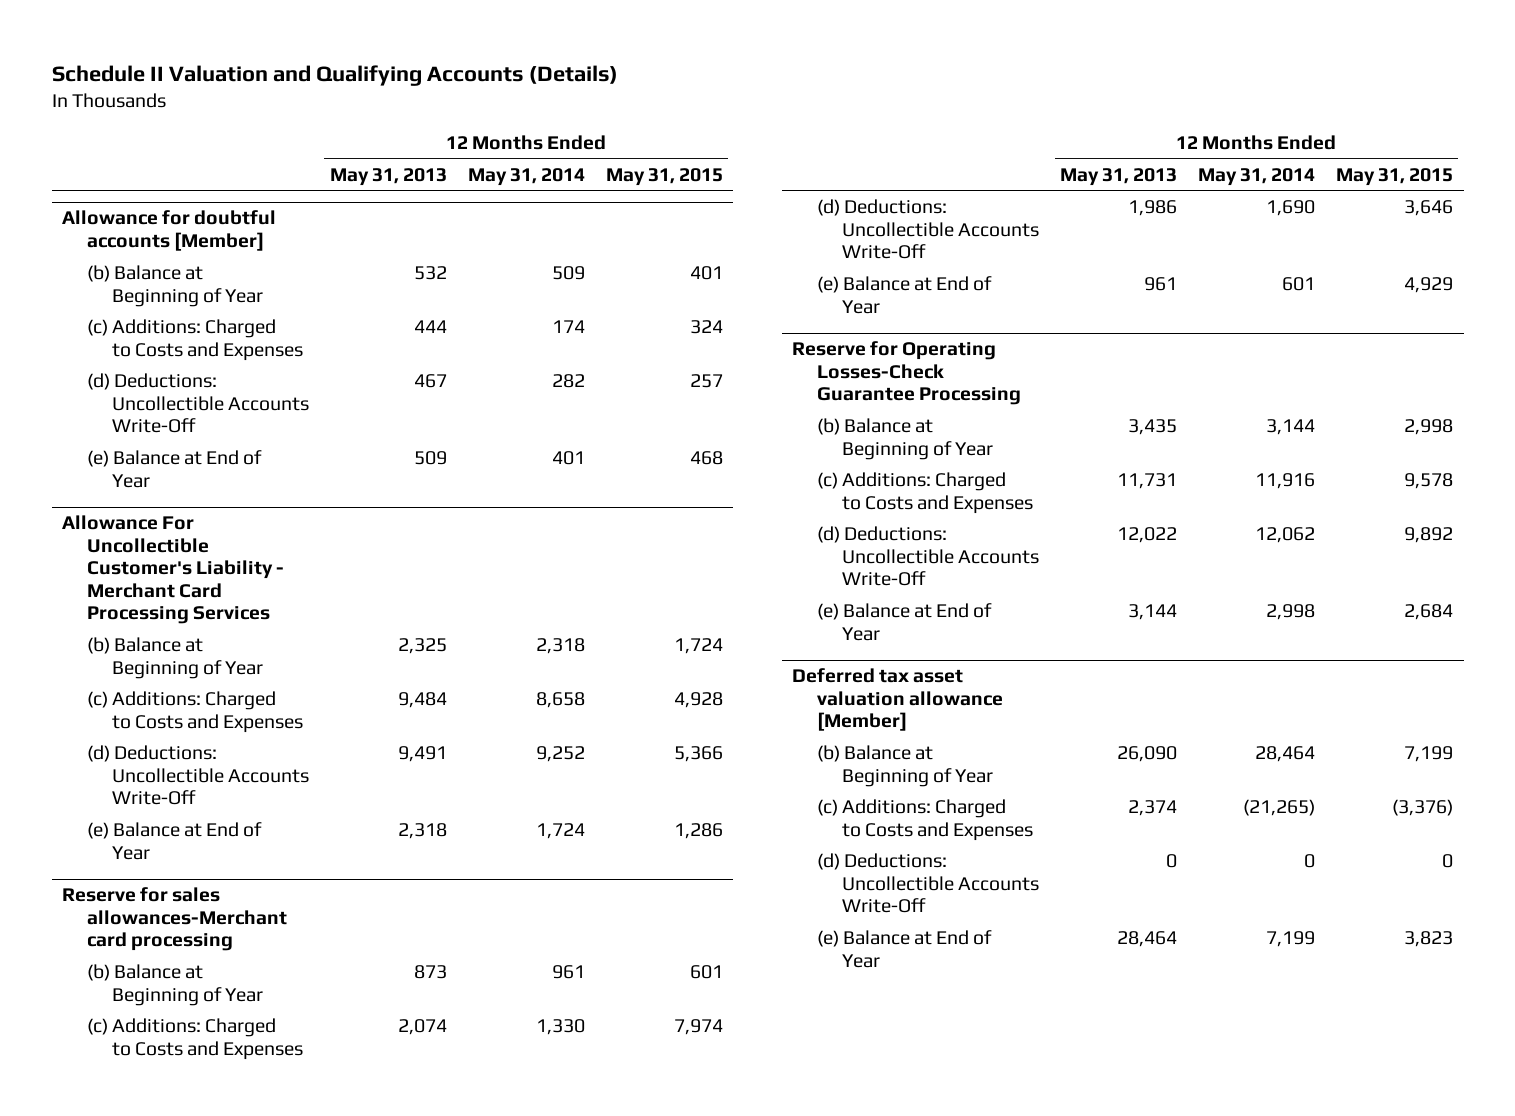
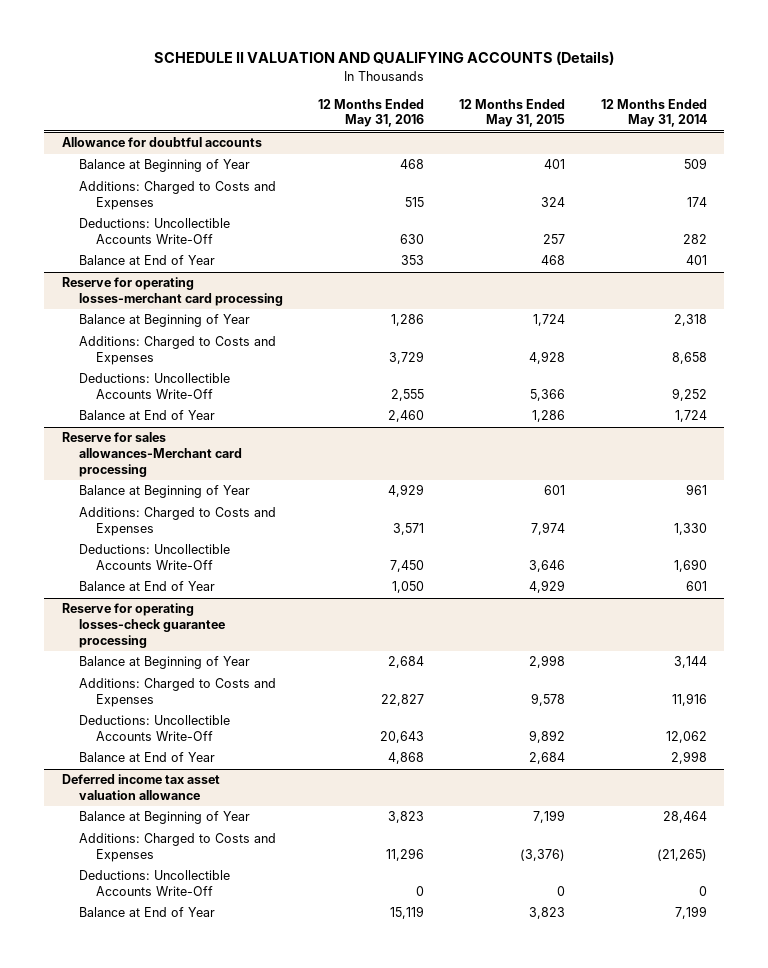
- Schedule II Valuation and Qualifying Accounts (Details)
+ SCHEDULE II VALUATION AND QUALIFYING ACCOUNTS (Details)
- | 12 Months Ended May 31, 2013 | 12 Months Ended May 31, 2014 | 12 Months Ended May 31, 2015
+ | 12 Months Ended May 31, 2016 | 12 Months Ended May 31, 2015 | 12 Months Ended May 31, 2014
- Allowance for doubtful accounts [Member]
- (b) Balance at Beginning of Year | 532 | 509 | 401
- (c) Additions: Charged to Costs and Expenses | 444 | 174 | 324
- (d) Deductions: Uncollectible Accounts Write-Off | 467 | 282 | 257
- (e) Balance at End of Year | 509 | 401 | 468
- Allowance For Uncollectible Customer's Liability - Merchant Card Processing Services
- (b) Balance at Beginning of Year | 2,325 | 2,318 | 1,724
- (c) Additions: Charged to Costs and Expenses | 9,484 | 8,658 | 4,928
- (d) Deductions: Uncollectible Accounts Write-Off | 9,491 | 9,252 | 5,366
- (e) Balance at End of Year | 2,318 | 1,724 | 1,286
+ Allowance for doubtful accounts
+ Balance at Beginning of Year | 468 | 401 | 509
+ Additions: Charged to Costs and Expenses | 515 | 324 | 174
+ Deductions: Uncollectible Accounts Write-Off | 630 | 257 | 282
+ Balance at End of Year | 353 | 468 | 401
+ Reserve for operating losses-merchant card processing
+ Balance at Beginning of Year | 1,286 | 1,724 | 2,318
+ Additions: Charged to Costs and Expenses | 3,729 | 4,928 | 8,658
+ Deductions: Uncollectible Accounts Write-Off | 2,555 | 5,366 | 9,252
+ Balance at End of Year | 2,460 | 1,286 | 1,724
@ Reserve for sales allowances-Merchant card processing
- (b) Balance at Beginning of Year | 873 | 961 | 601
- (c) Additions: Charged to Costs and Expenses | 2,074 | 1,330 | 7,974
- (d) Deductions: Uncollectible Accounts Write-Off | 1,986 | 1,690 | 3,646
- (e) Balance at End of Year | 961 | 601 | 4,929
- Reserve for Operating Losses-Check Guarantee Processing
- (b) Balance at Beginning of Year | 3,435 | 3,144 | 2,998
- (c) Additions: Charged to Costs and Expenses | 11,731 | 11,916 | 9,578
- (d) Deductions: Uncollectible Accounts Write-Off | 12,022 | 12,062 | 9,892
- (e) Balance at End of Year | 3,144 | 2,998 | 2,684
- Deferred tax asset valuation allowance [Member]
- (b) Balance at Beginning of Year | 26,090 | 28,464 | 7,199
- (c) Additions: Charged to Costs and Expenses | 2,374 | (21,265) | (3,376)
- (d) Deductions: Uncollectible Accounts Write-Off | 0 | 0 | 0
- (e) Balance at End of Year | 28,464 | 7,199 | 3,823
@ Reserve for sales allowances-Merchant card processing
+ Balance at Beginning of Year | 4,929 | 601 | 961
+ Additions: Charged to Costs and Expenses | 3,571 | 7,974 | 1,330
+ Deductions: Uncollectible Accounts Write-Off | 7,450 | 3,646 | 1,690
+ Balance at End of Year | 1,050 | 4,929 | 601
+ Reserve for operating losses-check guarantee processing
+ Balance at Beginning of Year | 2,684 | 2,998 | 3,144
+ Additions: Charged to Costs and Expenses | 22,827 | 9,578 | 11,916
+ Deductions: Uncollectible Accounts Write-Off | 20,643 | 9,892 | 12,062
+ Balance at End of Year | 4,868 | 2,684 | 2,998
+ Deferred income tax asset valuation allowance
+ Balance at Beginning of Year | 3,823 | 7,199 | 28,464
+ Additions: Charged to Costs and Expenses | 11,296 | (3,376) | (21,265)
+ Deductions: Uncollectible Accounts Write-Off | 0 | 0 | 0
+ Balance at End of Year | 15,119 | 3,823 | 7,199

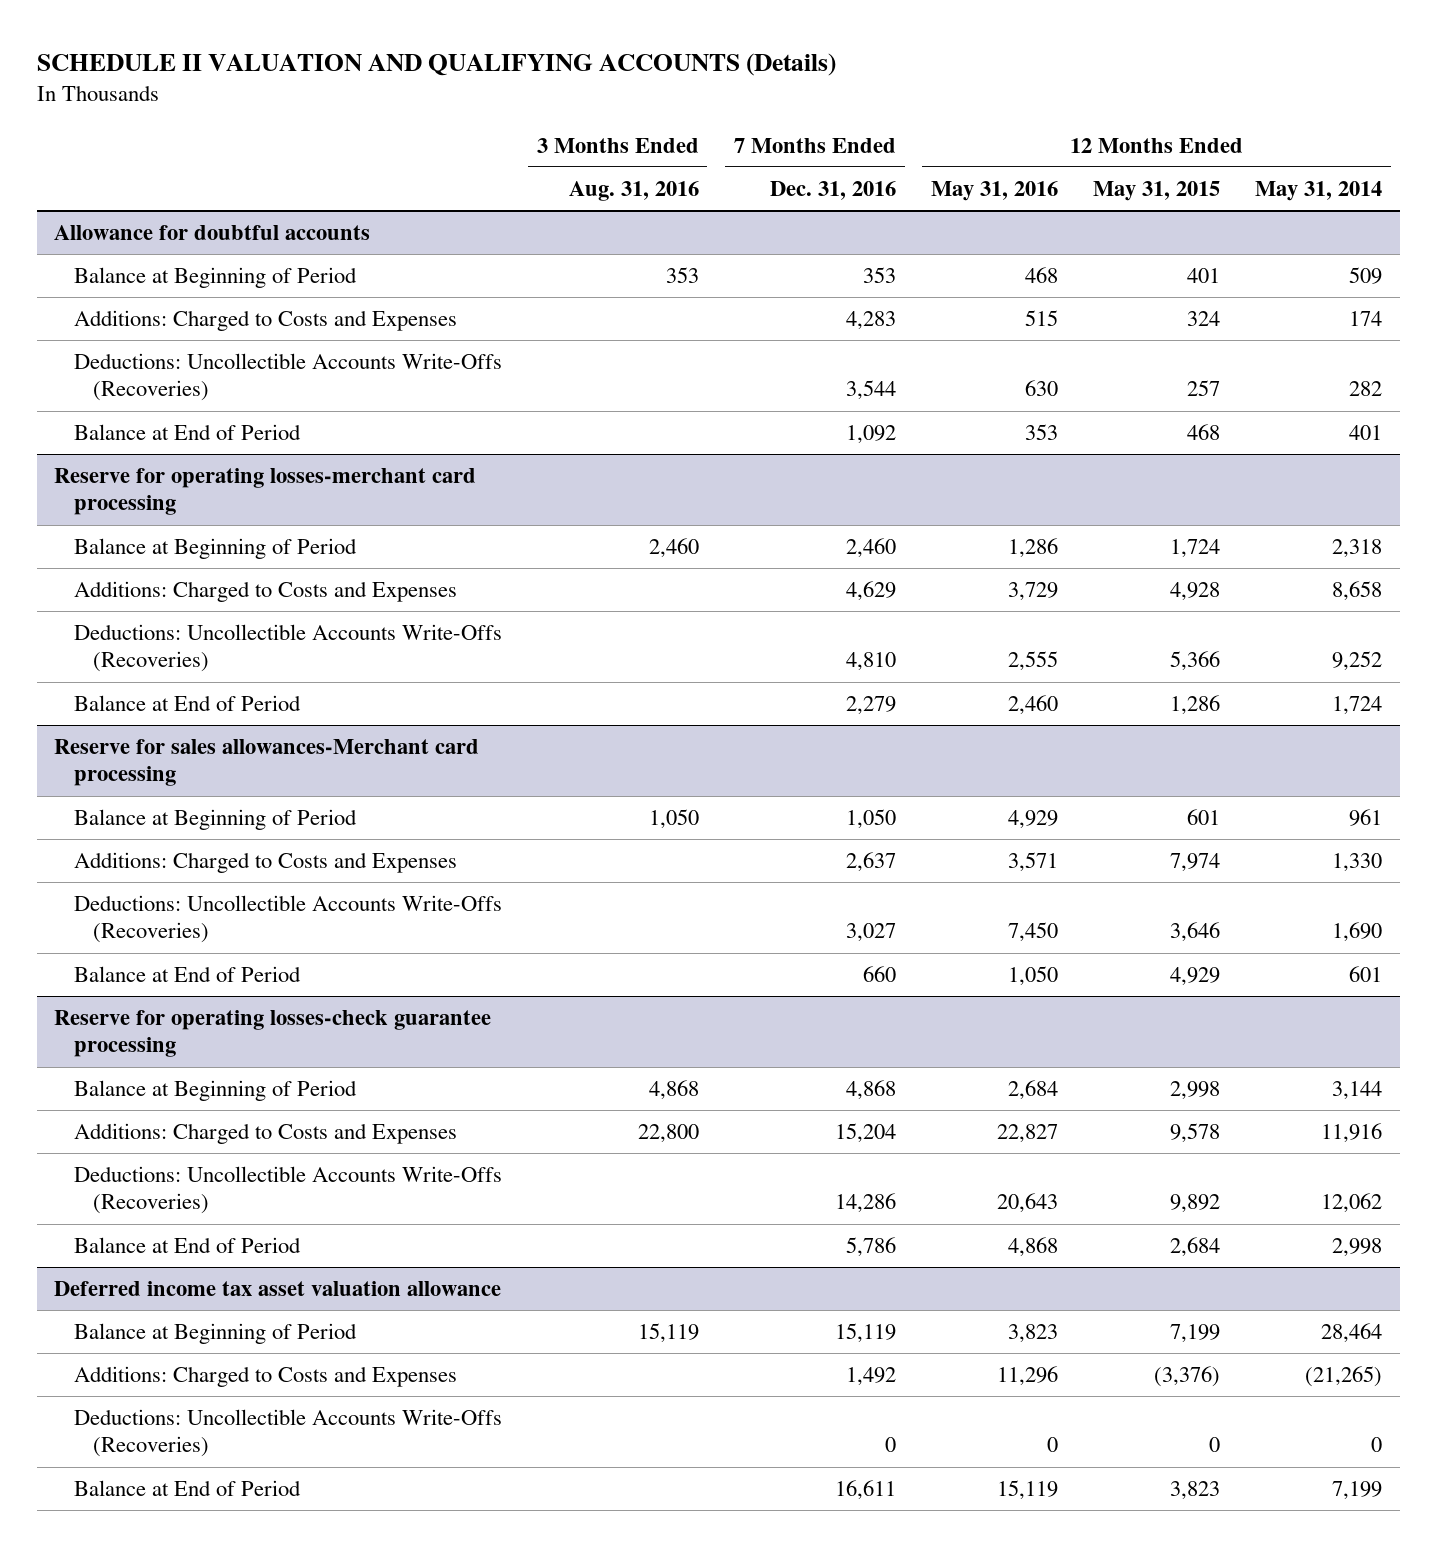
- | 12 Months Ended May 31, 2016 | 12 Months Ended May 31, 2015 | 12 Months Ended May 31, 2014
+ | 3 Months Ended Aug. 31, 2016 | 7 Months Ended Dec. 31, 2016 | 12 Months Ended May 31, 2016 | 12 Months Ended May 31, 2015 | 12 Months Ended May 31, 2014
@ Allowance for doubtful accounts
- Balance at Beginning of Year | 468 | 401 | 509
+ Balance at Beginning of Period | 353 | 353 | 468 | 401 | 509
- Deductions: Uncollectible Accounts Write-Off | 630 | 257 | 282
- Balance at End of Year | 353 | 468 | 401
+ Deductions: Uncollectible Accounts Write-Offs (Recoveries) | | 3,544 | 630 | 257 | 282
+ Balance at End of Period | | 1,092 | 353 | 468 | 401
@ Reserve for operating losses-merchant card processing
- Balance at Beginning of Year | 1,286 | 1,724 | 2,318
+ Balance at Beginning of Period | 2,460 | 2,460 | 1,286 | 1,724 | 2,318
- Deductions: Uncollectible Accounts Write-Off | 2,555 | 5,366 | 9,252
- Balance at End of Year | 2,460 | 1,286 | 1,724
+ Deductions: Uncollectible Accounts Write-Offs (Recoveries) | | 4,810 | 2,555 | 5,366 | 9,252
+ Balance at End of Period | | 2,279 | 2,460 | 1,286 | 1,724
@ Reserve for sales allowances-Merchant card processing
- Balance at Beginning of Year | 4,929 | 601 | 961
+ Balance at Beginning of Period | 1,050 | 1,050 | 4,929 | 601 | 961
- Deductions: Uncollectible Accounts Write-Off | 7,450 | 3,646 | 1,690
- Balance at End of Year | 1,050 | 4,929 | 601
+ Deductions: Uncollectible Accounts Write-Offs (Recoveries) | | 3,027 | 7,450 | 3,646 | 1,690
+ Balance at End of Period | | 660 | 1,050 | 4,929 | 601
@ Reserve for operating losses-check guarantee processing
- Balance at Beginning of Year | 2,684 | 2,998 | 3,144
+ Balance at Beginning of Period | 4,868 | 4,868 | 2,684 | 2,998 | 3,144
- Deductions: Uncollectible Accounts Write-Off | 20,643 | 9,892 | 12,062
- Balance at End of Year | 4,868 | 2,684 | 2,998
+ Deductions: Uncollectible Accounts Write-Offs (Recoveries) | | 14,286 | 20,643 | 9,892 | 12,062
+ Balance at End of Period | | 5,786 | 4,868 | 2,684 | 2,998
@ Deferred income tax asset valuation allowance
- Balance at Beginning of Year | 3,823 | 7,199 | 28,464
+ Balance at Beginning of Period | 15,119 | 15,119 | 3,823 | 7,199 | 28,464
- Deductions: Uncollectible Accounts Write-Off | 0 | 0 | 0
- Balance at End of Year | 15,119 | 3,823 | 7,199
+ Deductions: Uncollectible Accounts Write-Offs (Recoveries) | | 0 | 0 | 0 | 0
+ Balance at End of Period | | 16,611 | 15,119 | 3,823 | 7,199

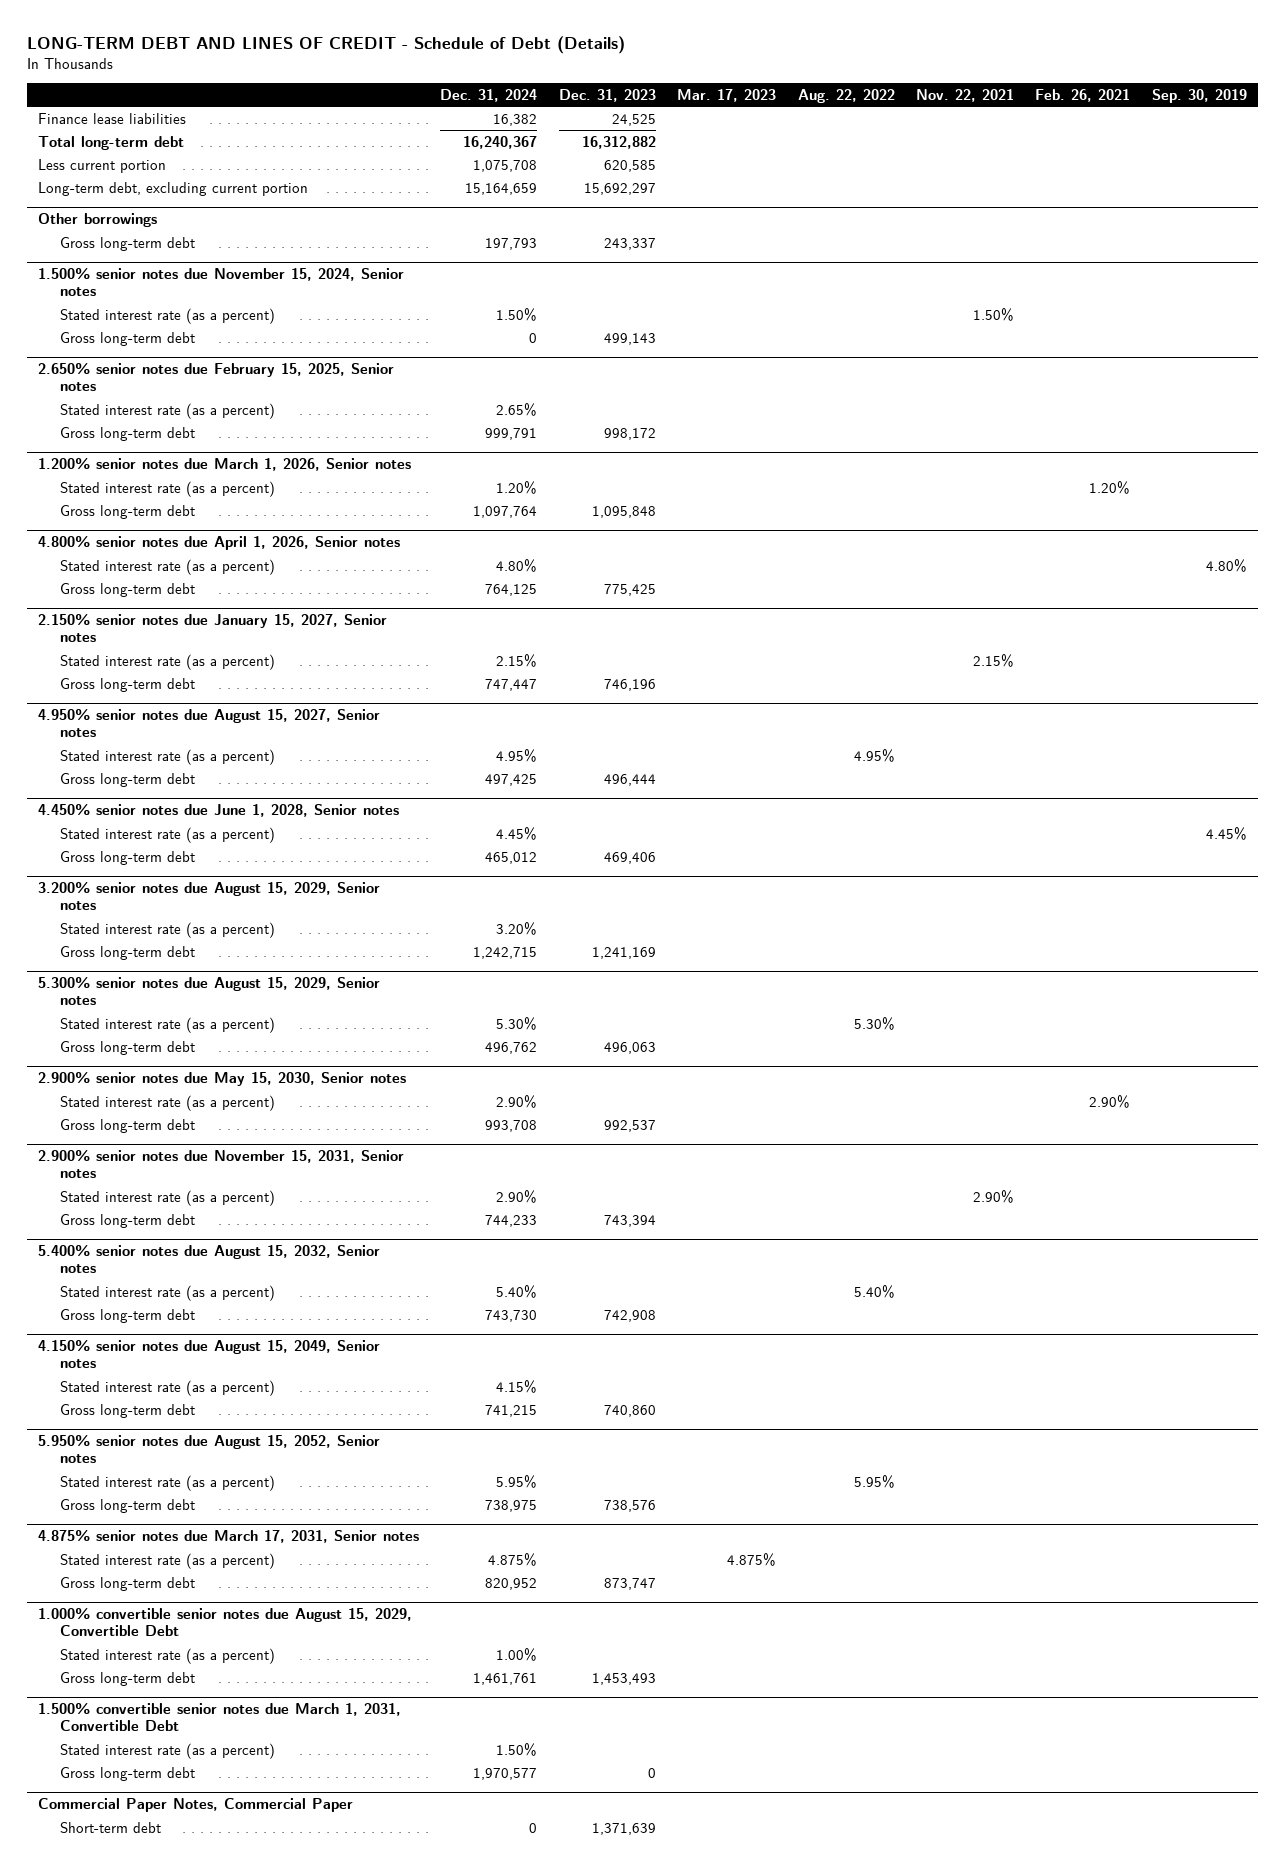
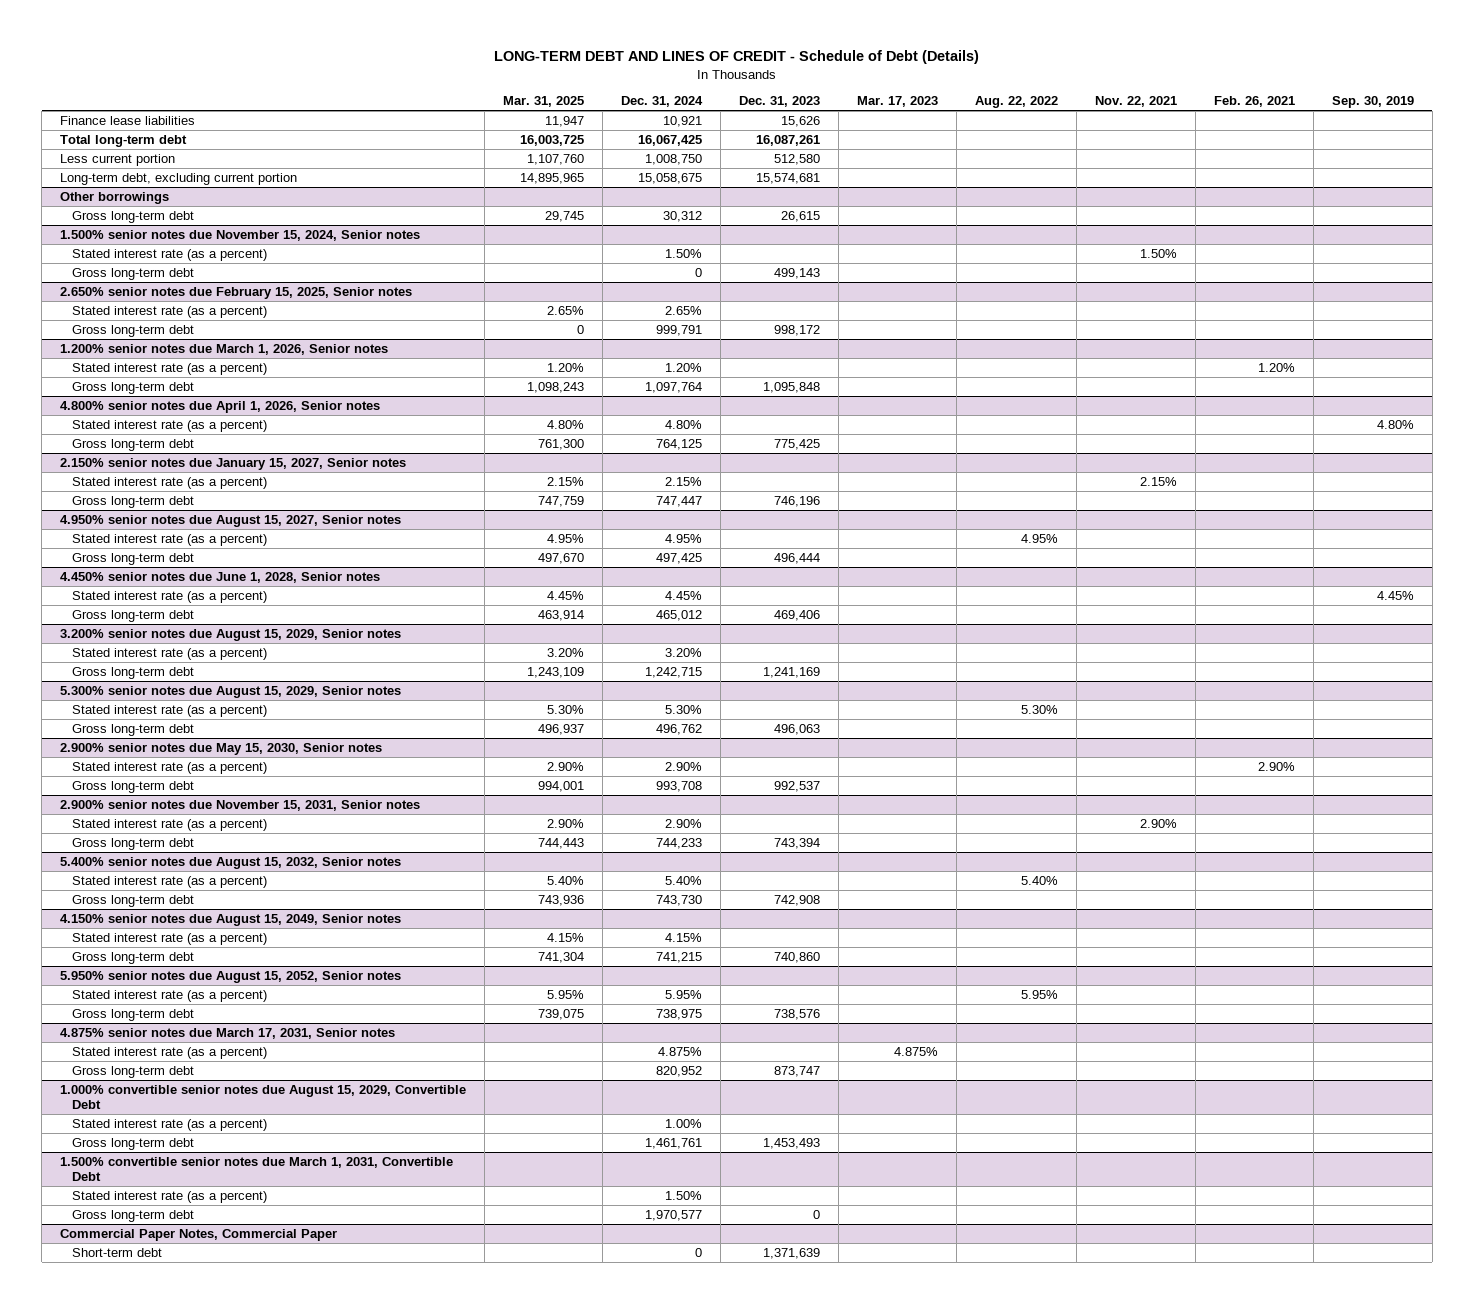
- | Dec. 31, 2024 | Dec. 31, 2023 | Mar. 17, 2023 | Aug. 22, 2022 | Nov. 22, 2021 | Feb. 26, 2021 | Sep. 30, 2019
+ | Mar. 31, 2025 | Dec. 31, 2024 | Dec. 31, 2023 | Mar. 17, 2023 | Aug. 22, 2022 | Nov. 22, 2021 | Feb. 26, 2021 | Sep. 30, 2019
- Finance lease liabilities | 16,382 | 24,525 | | | | |
- Total long-term debt | 16,240,367 | 16,312,882 | | | | |
- Less current portion | 1,075,708 | 620,585 | | | | |
- Long-term debt, excluding current portion | 15,164,659 | 15,692,297 | | | | |
+ Finance lease liabilities | 11,947 | 10,921 | 15,626 | | | | |
+ Total long-term debt | 16,003,725 | 16,067,425 | 16,087,261 | | | | |
+ Less current portion | 1,107,760 | 1,008,750 | 512,580 | | | | |
+ Long-term debt, excluding current portion | 14,895,965 | 15,058,675 | 15,574,681 | | | | |
@ Other borrowings
- Gross long-term debt | 197,793 | 243,337 | | | | |
+ Gross long-term debt | 29,745 | 30,312 | 26,615 | | | | |

